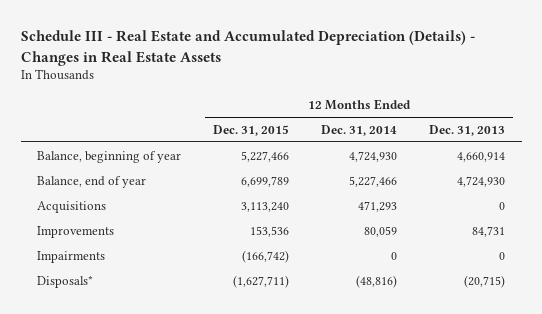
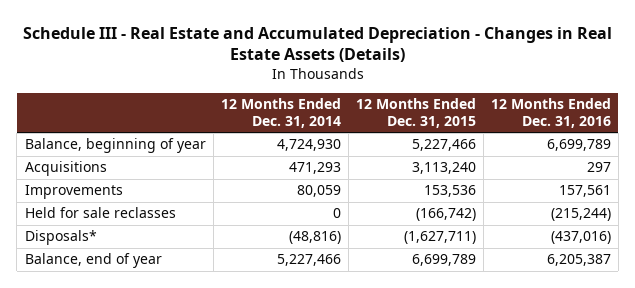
- Schedule III - Real Estate and Accumulated Depreciation (Details) - Changes in Real Estate Assets
+ Schedule III - Real Estate and Accumulated Depreciation - Changes in Real Estate Assets (Details)
- | 12 Months Ended Dec. 31, 2015 | 12 Months Ended Dec. 31, 2014 | 12 Months Ended Dec. 31, 2013
+ | 12 Months Ended Dec. 31, 2014 | 12 Months Ended Dec. 31, 2015 | 12 Months Ended Dec. 31, 2016
- Impairments | (166,742) | 0 | 0
+ Held for sale reclasses | 0 | (166,742) | (215,244)
moved down: Balance, end of year | 5,227,466 | 6,699,789 | 6,205,387

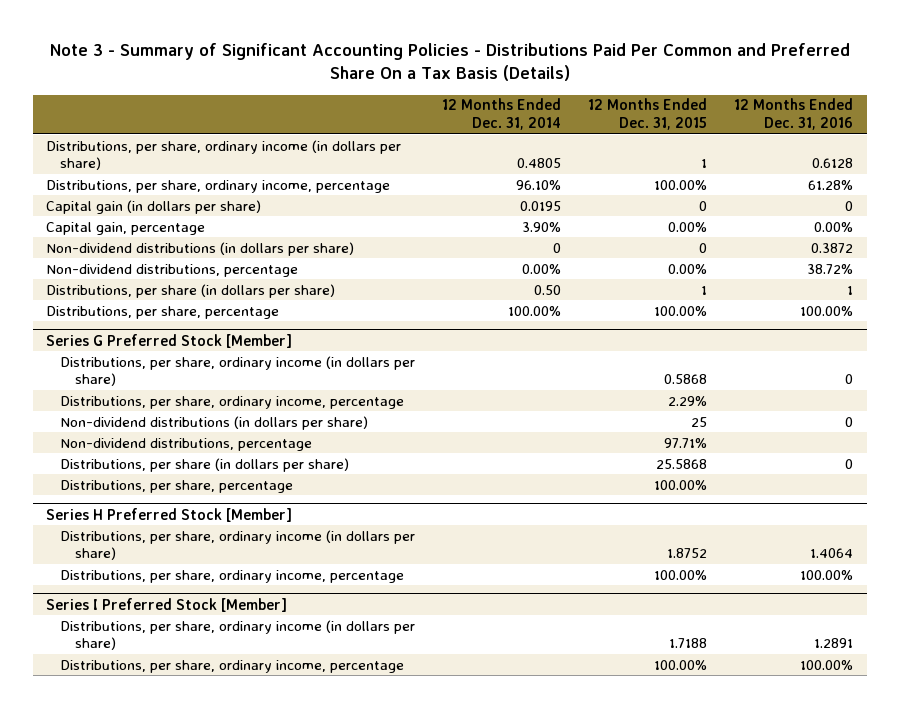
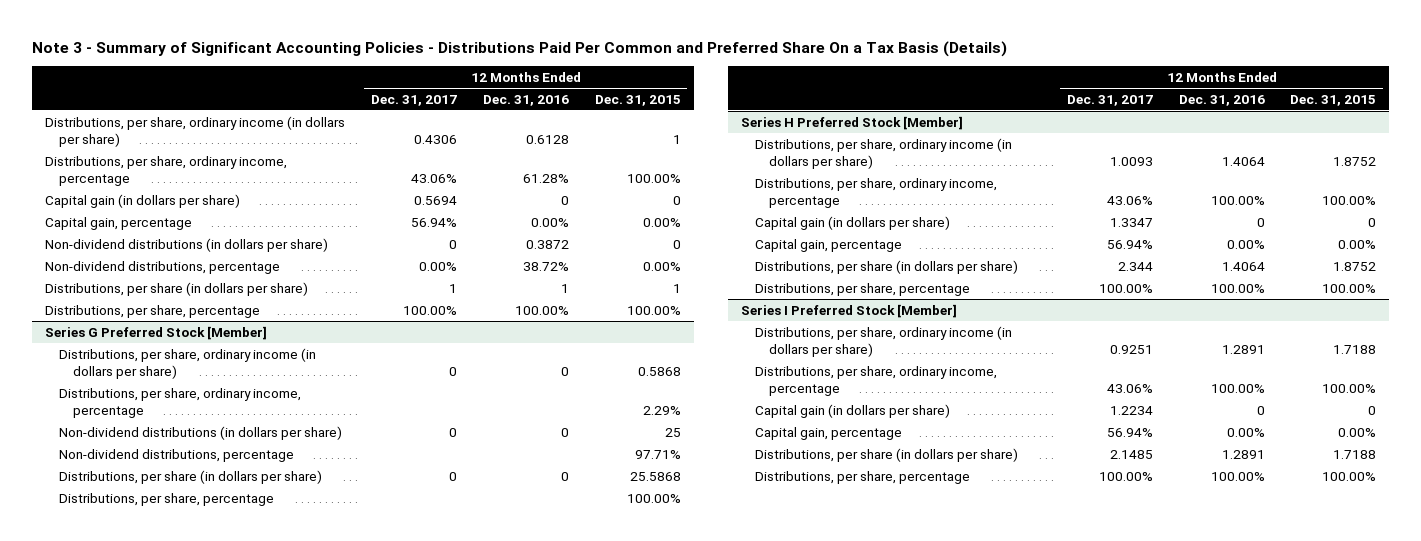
- | 12 Months Ended Dec. 31, 2014 | 12 Months Ended Dec. 31, 2015 | 12 Months Ended Dec. 31, 2016
+ | 12 Months Ended Dec. 31, 2017 | 12 Months Ended Dec. 31, 2016 | 12 Months Ended Dec. 31, 2015
@ Series H Preferred Stock [Member]
+ Capital gain (in dollars per share) | 1.3347 | 0 | 0
+ Capital gain, percentage | 56.94% | 0.00% | 0.00%
+ Distributions, per share (in dollars per share) | 2.344 | 1.4064 | 1.8752
+ Distributions, per share, percentage | 100.00% | 100.00% | 100.00%
@ Series I Preferred Stock [Member]
+ Capital gain (in dollars per share) | 1.2234 | 0 | 0
+ Capital gain, percentage | 56.94% | 0.00% | 0.00%
+ Distributions, per share (in dollars per share) | 2.1485 | 1.2891 | 1.7188
+ Distributions, per share, percentage | 100.00% | 100.00% | 100.00%

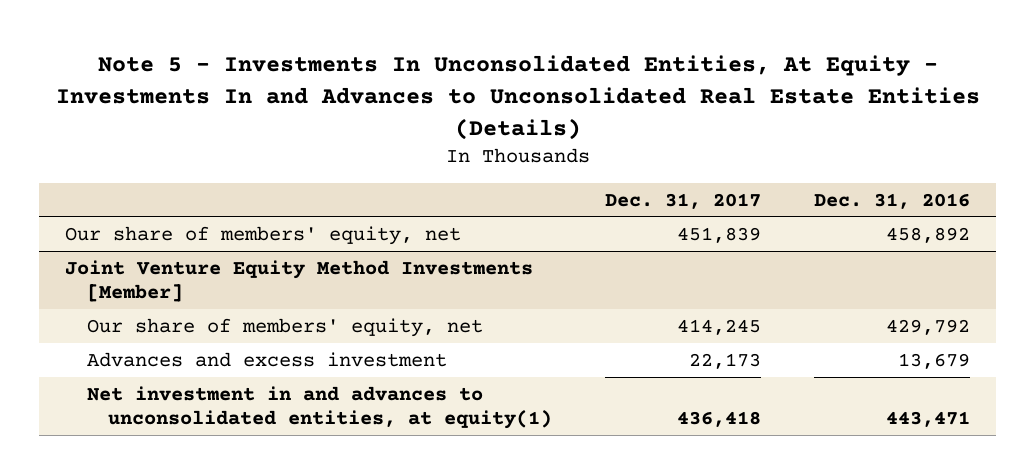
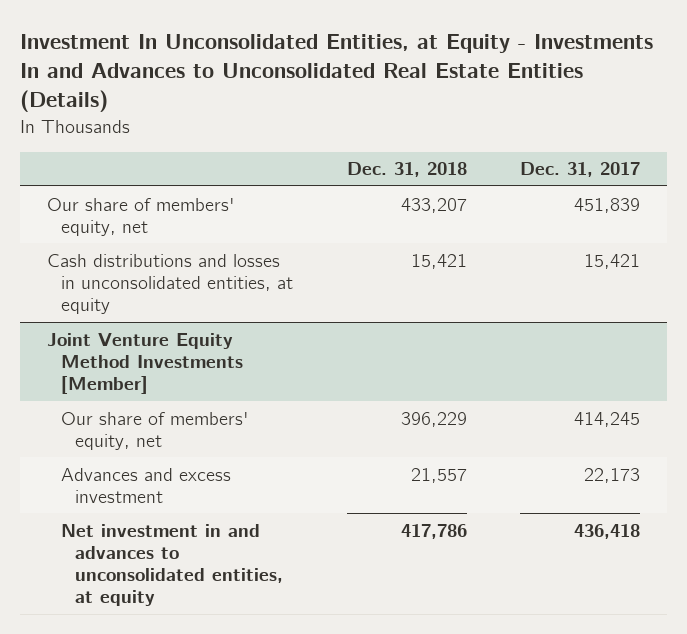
- Note 5 - Investments In Unconsolidated Entities, At Equity - Investments In and Advances to Unconsolidated Real Estate Entities (Details)
+ Investment In Unconsolidated Entities, at Equity - Investments In and Advances to Unconsolidated Real Estate Entities (Details)
- | Dec. 31, 2017 | Dec. 31, 2016
+ | Dec. 31, 2018 | Dec. 31, 2017
+ Cash distributions and losses in unconsolidated entities, at equity | 15,421 | 15,421
@ Joint Venture Equity Method Investments [Member]
- Net investment in and advances to unconsolidated entities, at equity(1) | 436,418 | 443,471
+ Net investment in and advances to unconsolidated entities, at equity | 417,786 | 436,418

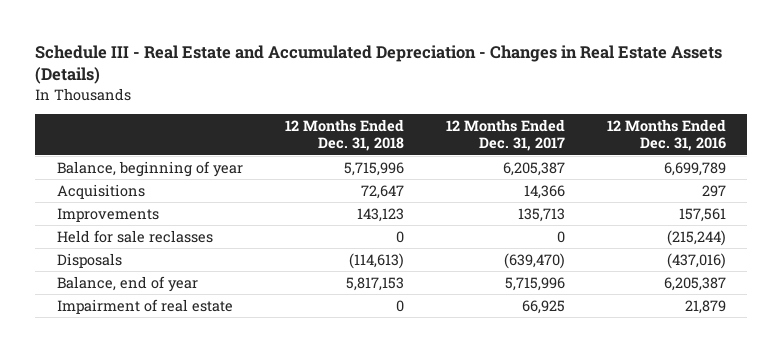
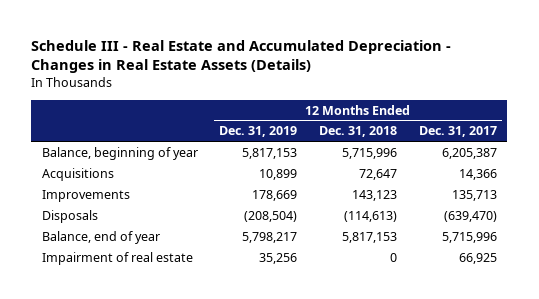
- | 12 Months Ended Dec. 31, 2018 | 12 Months Ended Dec. 31, 2017 | 12 Months Ended Dec. 31, 2016
+ | 12 Months Ended Dec. 31, 2019 | 12 Months Ended Dec. 31, 2018 | 12 Months Ended Dec. 31, 2017
- Held for sale reclasses | 0 | 0 | (215,244)

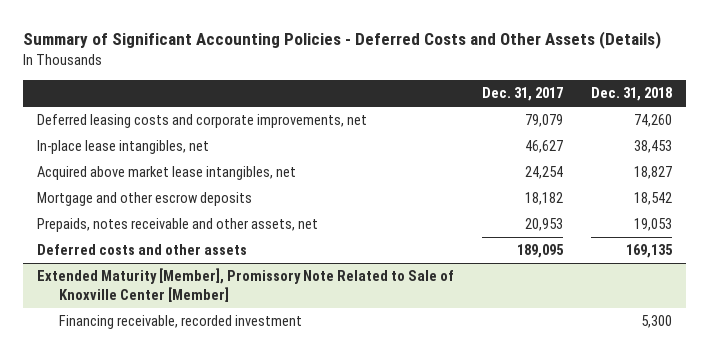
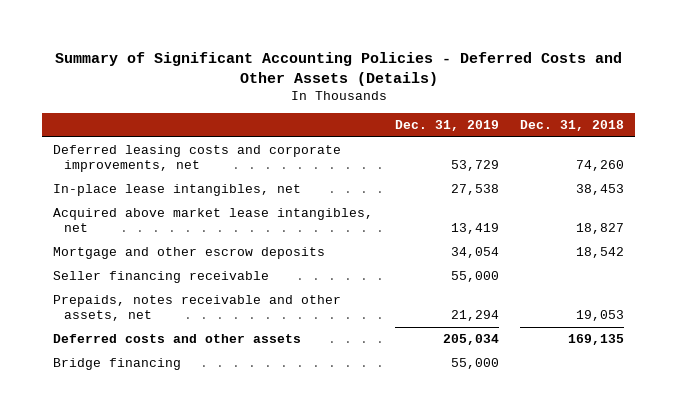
- | Dec. 31, 2017 | Dec. 31, 2018
+ | Dec. 31, 2019 | Dec. 31, 2018
+ Seller financing receivable | 55,000 |
- Extended Maturity [Member], Promissory Note Related to Sale of Knoxville Center [Member]
- Financing receivable, recorded investment | | 5,300
+ Bridge financing | 55,000 |

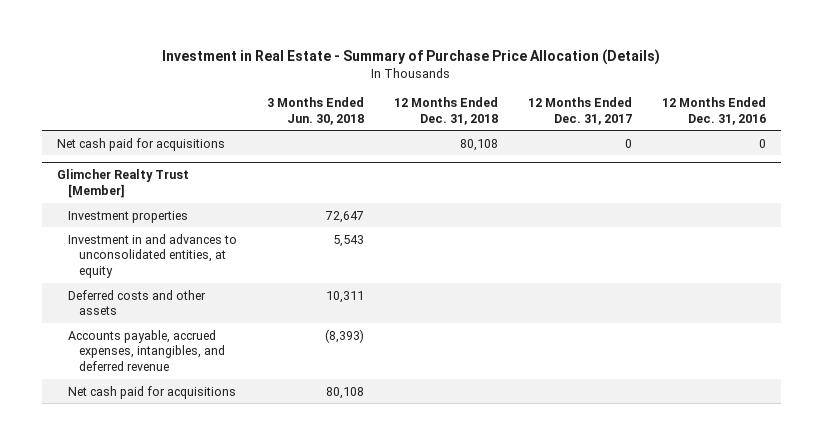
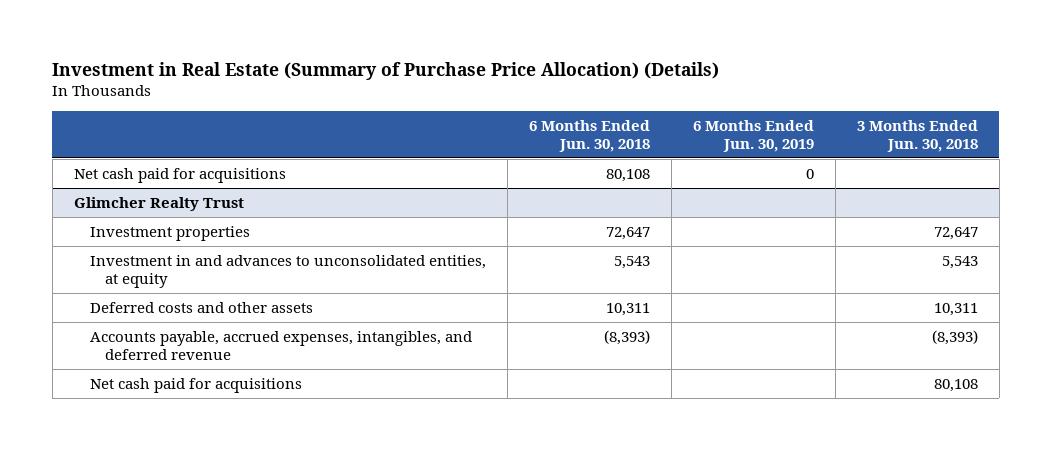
- Investment in Real Estate - Summary of Purchase Price Allocation (Details)
+ Investment in Real Estate (Summary of Purchase Price Allocation) (Details)
- | 3 Months Ended Jun. 30, 2018 | 12 Months Ended Dec. 31, 2018 | 12 Months Ended Dec. 31, 2017 | 12 Months Ended Dec. 31, 2016
+ | 6 Months Ended Jun. 30, 2018 | 6 Months Ended Jun. 30, 2019 | 3 Months Ended Jun. 30, 2018
- Glimcher Realty Trust [Member]
+ Glimcher Realty Trust

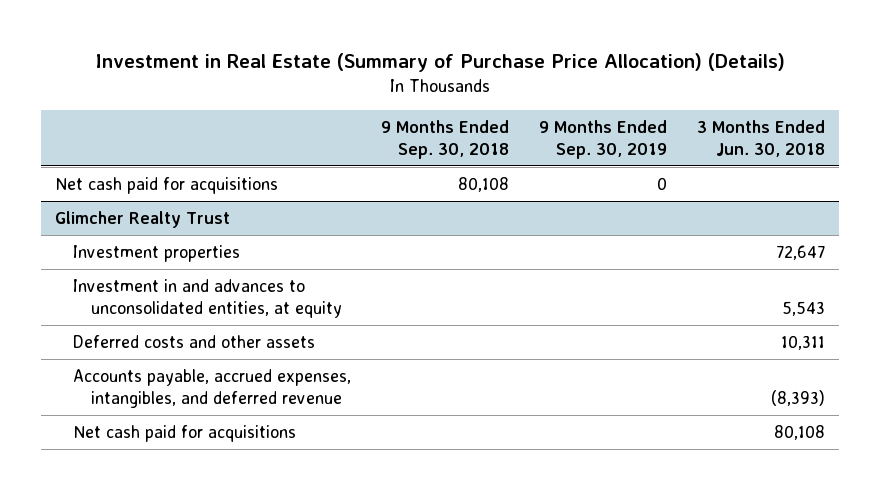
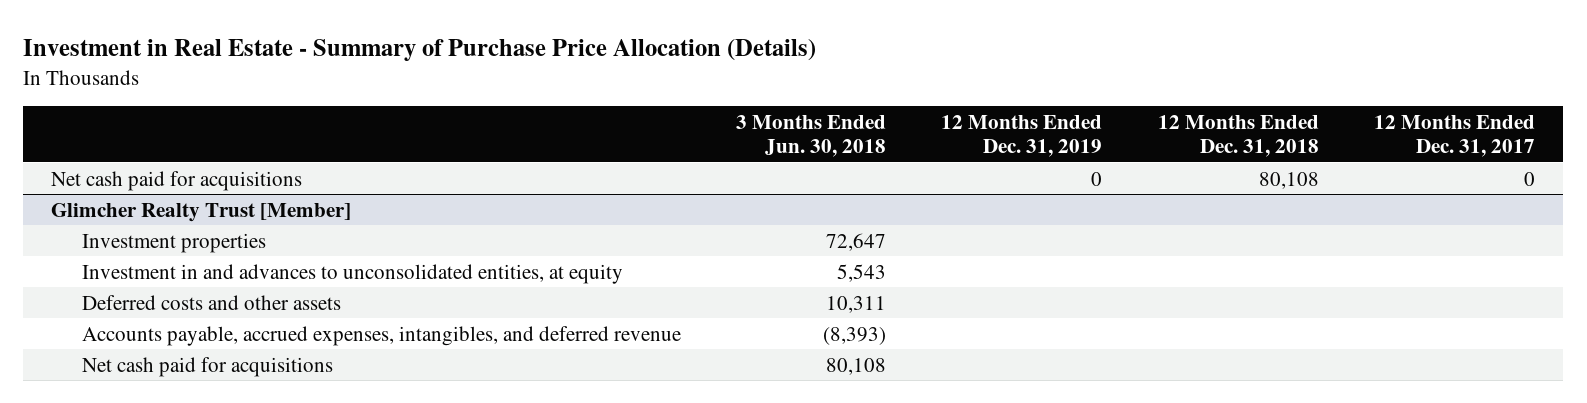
- Investment in Real Estate (Summary of Purchase Price Allocation) (Details)
+ Investment in Real Estate - Summary of Purchase Price Allocation (Details)
- | 9 Months Ended Sep. 30, 2018 | 9 Months Ended Sep. 30, 2019 | 3 Months Ended Jun. 30, 2018
+ | 3 Months Ended Jun. 30, 2018 | 12 Months Ended Dec. 31, 2019 | 12 Months Ended Dec. 31, 2018 | 12 Months Ended Dec. 31, 2017
- Glimcher Realty Trust
+ Glimcher Realty Trust [Member]

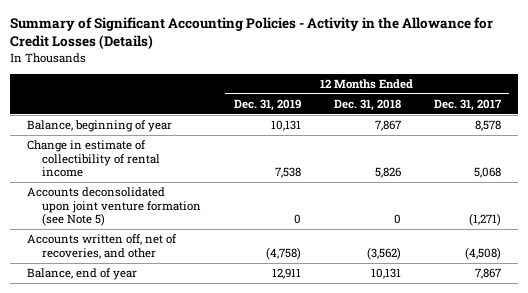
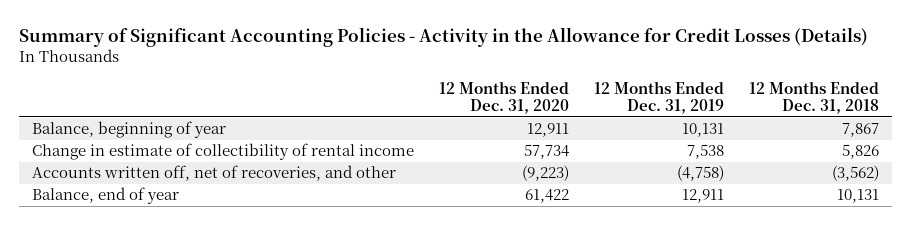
- | 12 Months Ended Dec. 31, 2019 | 12 Months Ended Dec. 31, 2018 | 12 Months Ended Dec. 31, 2017
+ | 12 Months Ended Dec. 31, 2020 | 12 Months Ended Dec. 31, 2019 | 12 Months Ended Dec. 31, 2018
- Accounts deconsolidated upon joint venture formation (see Note 5) | 0 | 0 | (1,271)

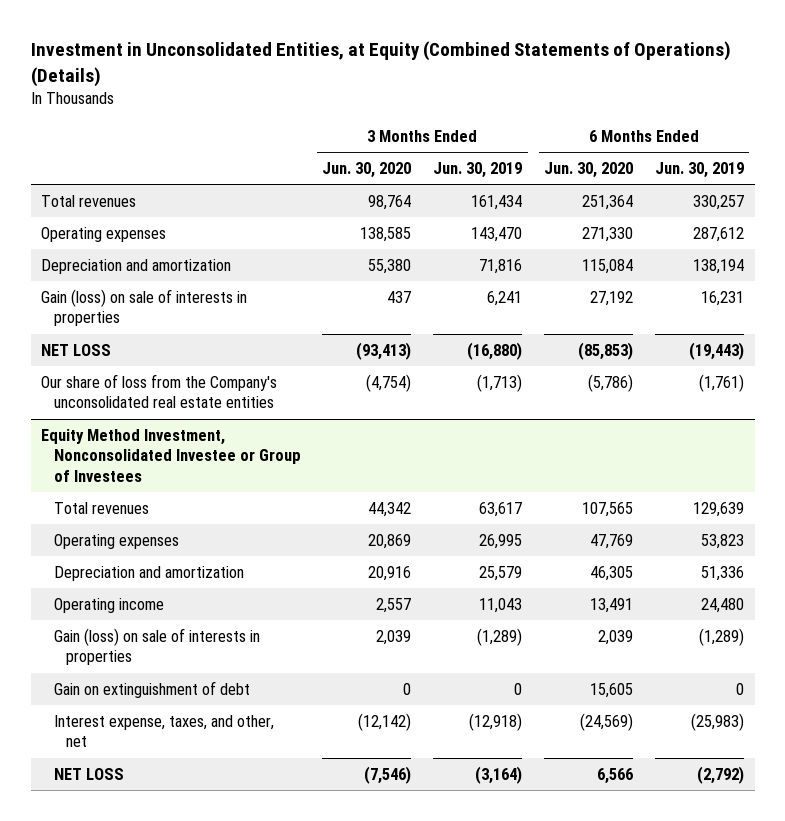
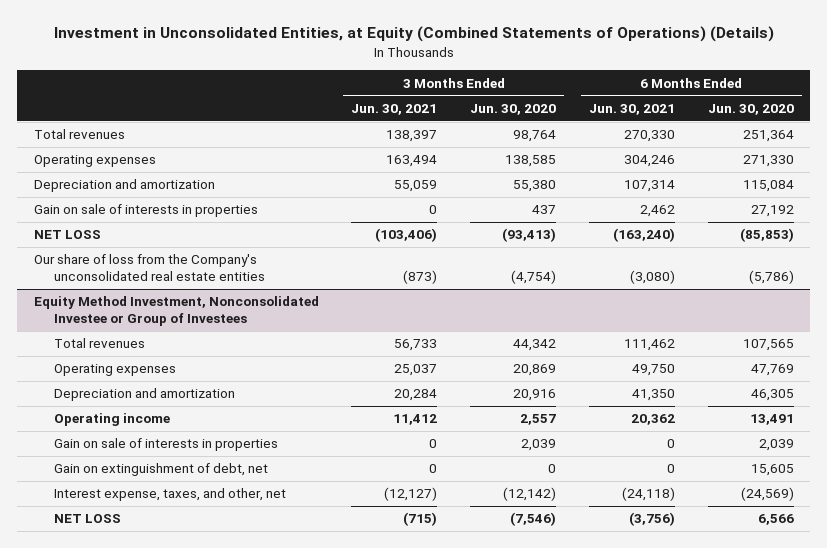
- | 3 Months Ended Jun. 30, 2020 | 3 Months Ended Jun. 30, 2019 | 6 Months Ended Jun. 30, 2020 | 6 Months Ended Jun. 30, 2019
+ | 3 Months Ended Jun. 30, 2021 | 3 Months Ended Jun. 30, 2020 | 6 Months Ended Jun. 30, 2021 | 6 Months Ended Jun. 30, 2020
- Gain (loss) on sale of interests in properties | 437 | 6,241 | 27,192 | 16,231
+ Gain on sale of interests in properties | 0 | 437 | 2,462 | 27,192
@ Equity Method Investment, Nonconsolidated Investee or Group of Investees
- Gain (loss) on sale of interests in properties | 2,039 | (1,289) | 2,039 | (1,289)
- Gain on extinguishment of debt | 0 | 0 | 15,605 | 0
+ Gain on sale of interests in properties | 0 | 2,039 | 0 | 2,039
+ Gain on extinguishment of debt, net | 0 | 0 | 0 | 15,605

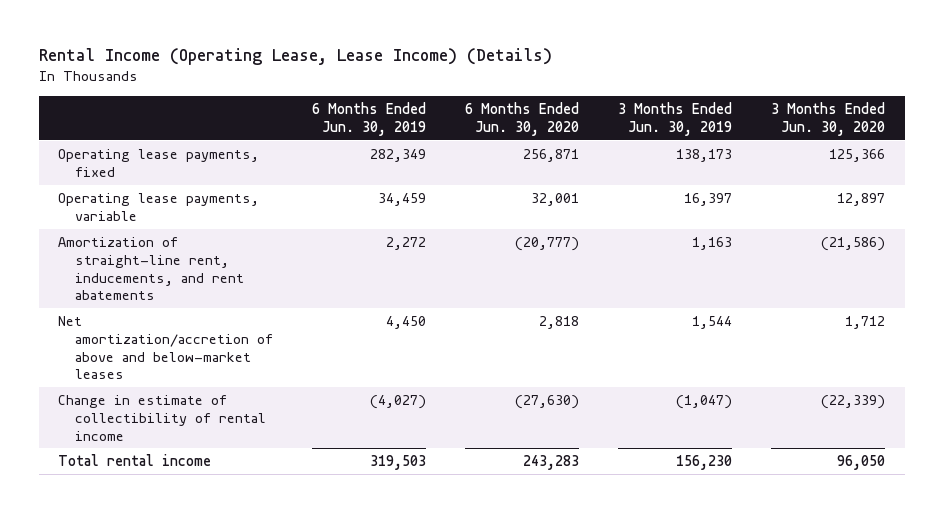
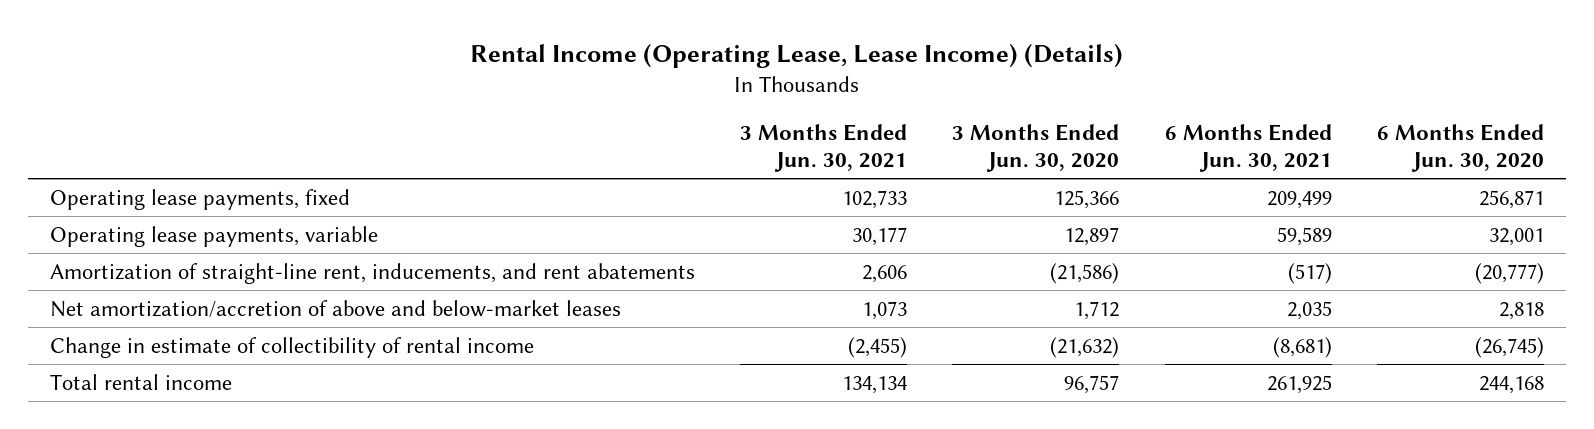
- | 6 Months Ended Jun. 30, 2019 | 6 Months Ended Jun. 30, 2020 | 3 Months Ended Jun. 30, 2019 | 3 Months Ended Jun. 30, 2020
+ | 3 Months Ended Jun. 30, 2021 | 3 Months Ended Jun. 30, 2020 | 6 Months Ended Jun. 30, 2021 | 6 Months Ended Jun. 30, 2020
- Change in estimate of collectibility of rental income | (4,027) | (27,630) | (1,047) | (22,339)
- Total rental income | 319,503 | 243,283 | 156,230 | 96,050
+ Change in estimate of collectibility of rental income | (2,455) | (21,632) | (8,681) | (26,745)
+ Total rental income | 134,134 | 96,757 | 261,925 | 244,168

